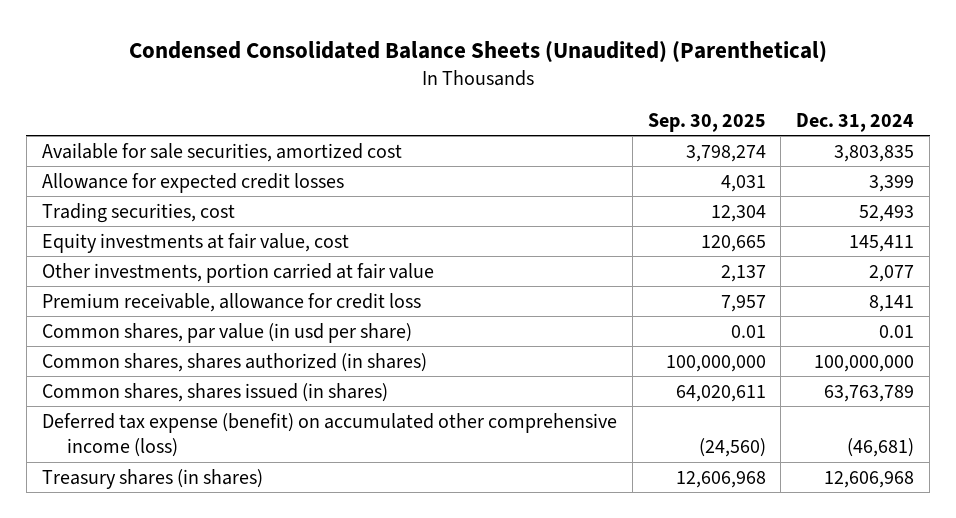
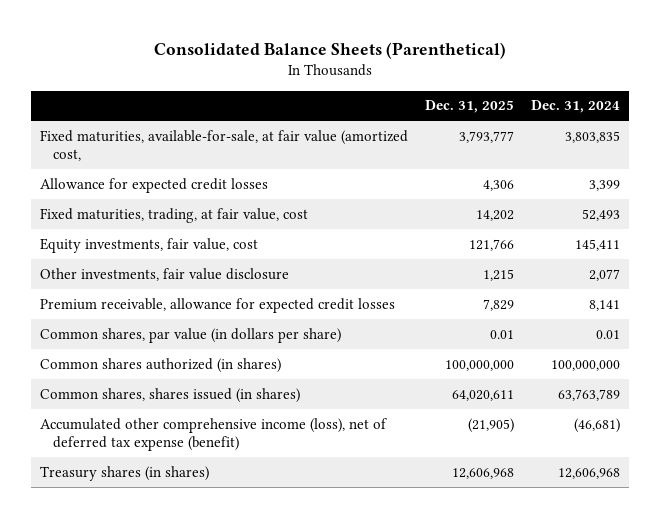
- Condensed Consolidated Balance Sheets (Unaudited) (Parenthetical)
+ Consolidated Balance Sheets (Parenthetical)
- | Sep. 30, 2025 | Dec. 31, 2024
+ | Dec. 31, 2025 | Dec. 31, 2024
- Available for sale securities, amortized cost | 3,798,274 | 3,803,835
+ Fixed maturities, available-for-sale, at fair value (amortized cost, | 3,793,777 | 3,803,835
- Trading securities, cost | 12,304 | 52,493
- Equity investments at fair value, cost | 120,665 | 145,411
- Other investments, portion carried at fair value | 2,137 | 2,077
- Premium receivable, allowance for credit loss | 7,957 | 8,141
- Common shares, par value (in usd per share) | 0.01 | 0.01
- Common shares, shares authorized (in shares) | 100,000,000 | 100,000,000
+ Fixed maturities, trading, at fair value, cost | 14,202 | 52,493
+ Equity investments, fair value, cost | 121,766 | 145,411
+ Other investments, fair value disclosure | 1,215 | 2,077
+ Premium receivable, allowance for expected credit losses | 7,829 | 8,141
+ Common shares, par value (in dollars per share) | 0.01 | 0.01
+ Common shares authorized (in shares) | 100,000,000 | 100,000,000
- Deferred tax expense (benefit) on accumulated other comprehensive income (loss) | (24,560) | (46,681)
+ Accumulated other comprehensive income (loss), net of deferred tax expense (benefit) | (21,905) | (46,681)

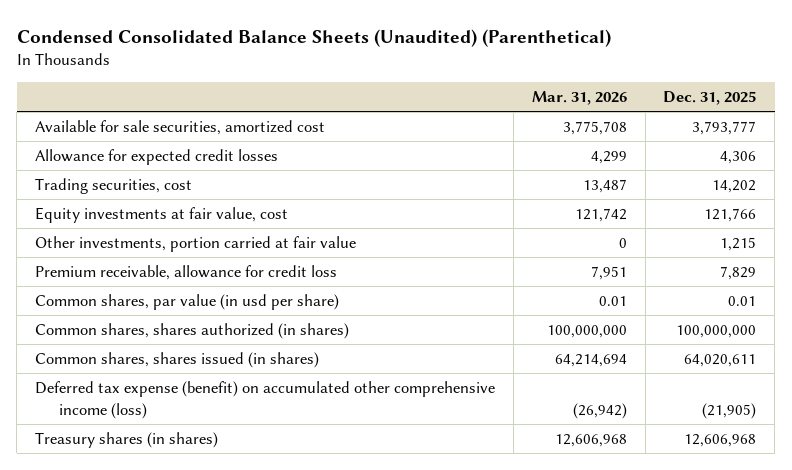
- Consolidated Balance Sheets (Parenthetical)
+ Condensed Consolidated Balance Sheets (Unaudited) (Parenthetical)
- | Dec. 31, 2025 | Dec. 31, 2024
+ | Mar. 31, 2026 | Dec. 31, 2025
- Fixed maturities, available-for-sale, at fair value (amortized cost, | 3,793,777 | 3,803,835
+ Available for sale securities, amortized cost | 3,775,708 | 3,793,777
- Fixed maturities, trading, at fair value, cost | 14,202 | 52,493
- Equity investments, fair value, cost | 121,766 | 145,411
- Other investments, fair value disclosure | 1,215 | 2,077
- Premium receivable, allowance for expected credit losses | 7,829 | 8,141
- Common shares, par value (in dollars per share) | 0.01 | 0.01
- Common shares authorized (in shares) | 100,000,000 | 100,000,000
+ Trading securities, cost | 13,487 | 14,202
+ Equity investments at fair value, cost | 121,742 | 121,766
+ Other investments, portion carried at fair value | 0 | 1,215
+ Premium receivable, allowance for credit loss | 7,951 | 7,829
+ Common shares, par value (in usd per share) | 0.01 | 0.01
+ Common shares, shares authorized (in shares) | 100,000,000 | 100,000,000
- Accumulated other comprehensive income (loss), net of deferred tax expense (benefit) | (21,905) | (46,681)
+ Deferred tax expense (benefit) on accumulated other comprehensive income (loss) | (26,942) | (21,905)

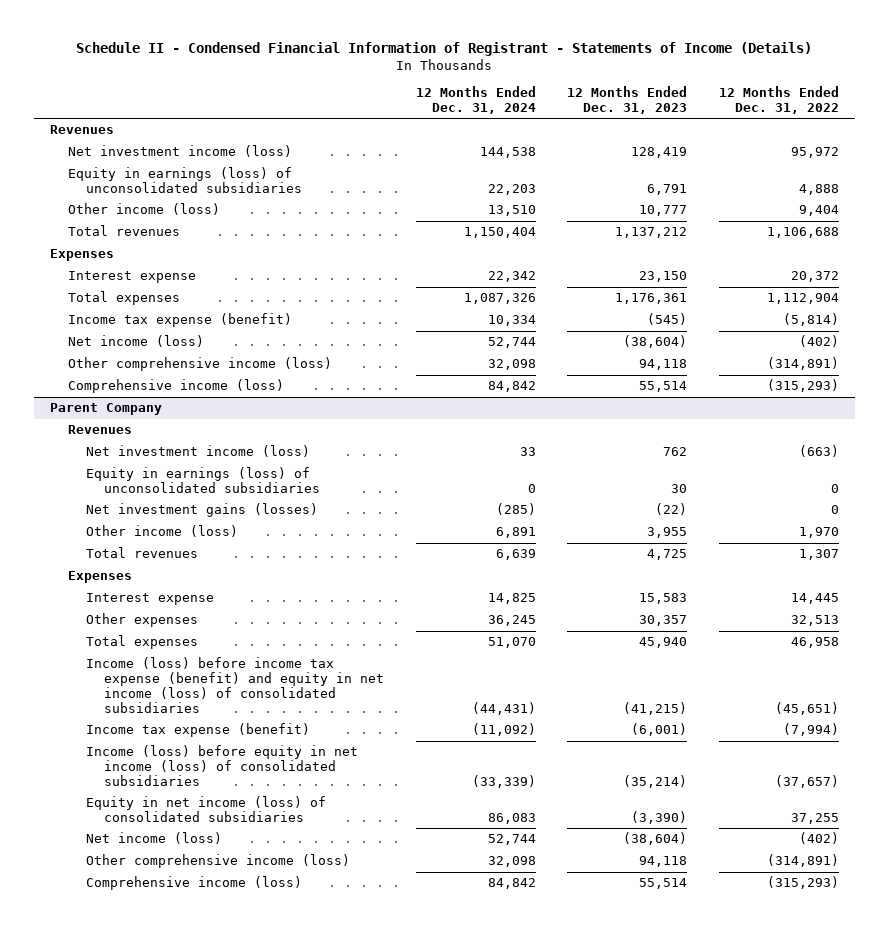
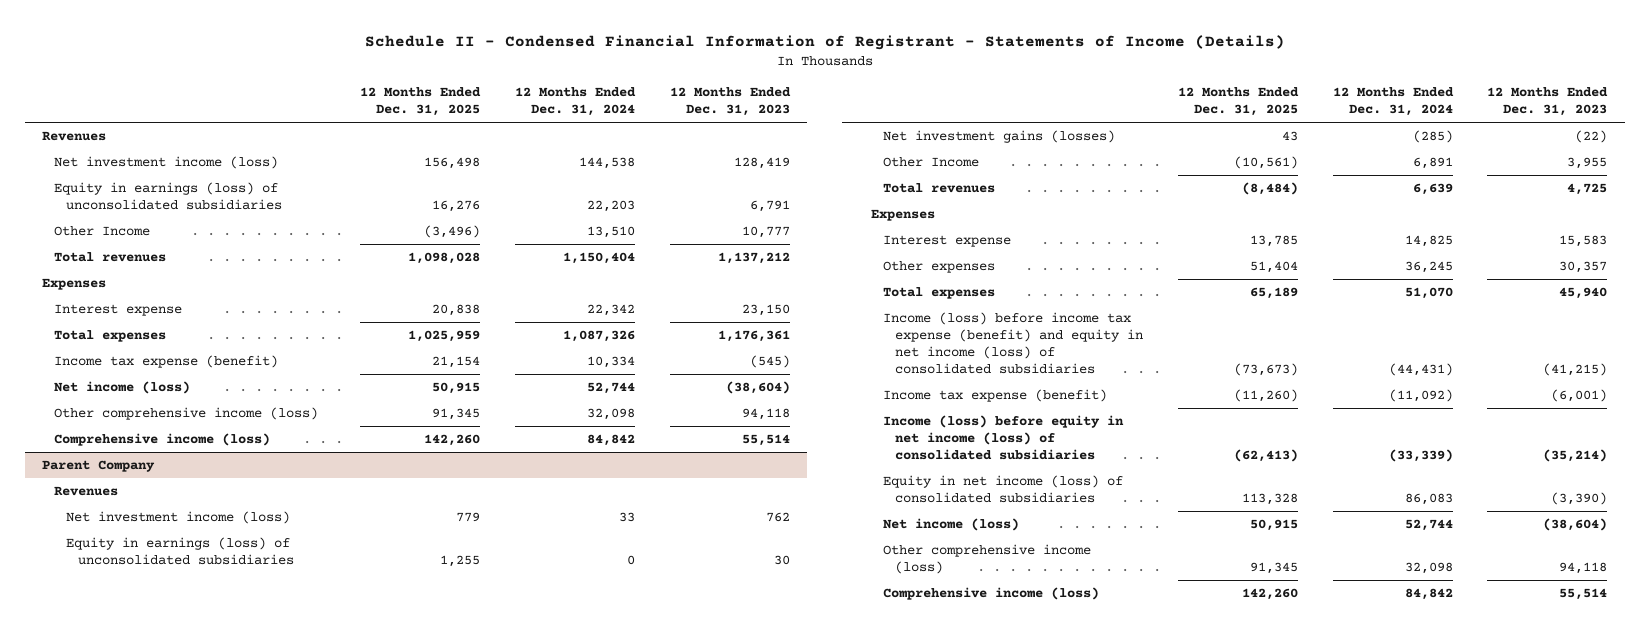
- | 12 Months Ended Dec. 31, 2024 | 12 Months Ended Dec. 31, 2023 | 12 Months Ended Dec. 31, 2022
+ | 12 Months Ended Dec. 31, 2025 | 12 Months Ended Dec. 31, 2024 | 12 Months Ended Dec. 31, 2023
- Other income (loss) | 13,510 | 10,777 | 9,404
+ Other Income | (3,496) | 13,510 | 10,777
@ Parent Company
- Other income (loss) | 6,891 | 3,955 | 1,970
+ Other Income | (10,561) | 6,891 | 3,955

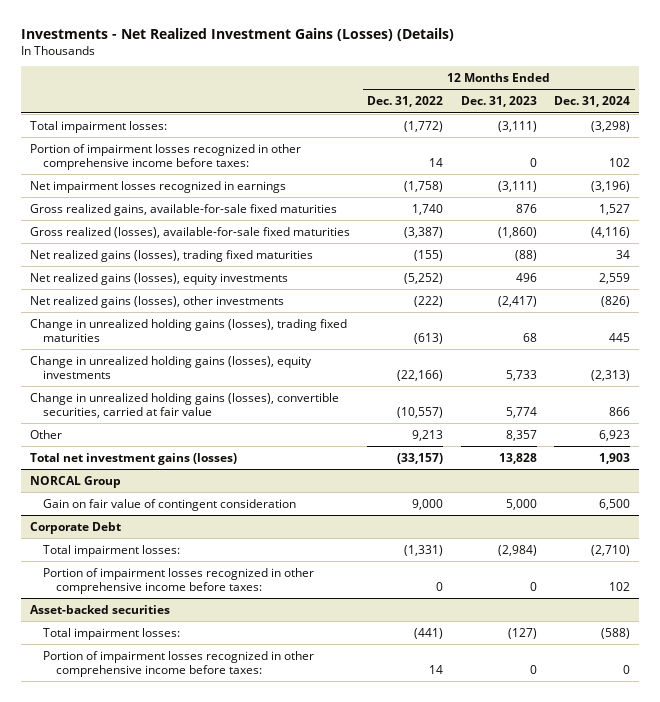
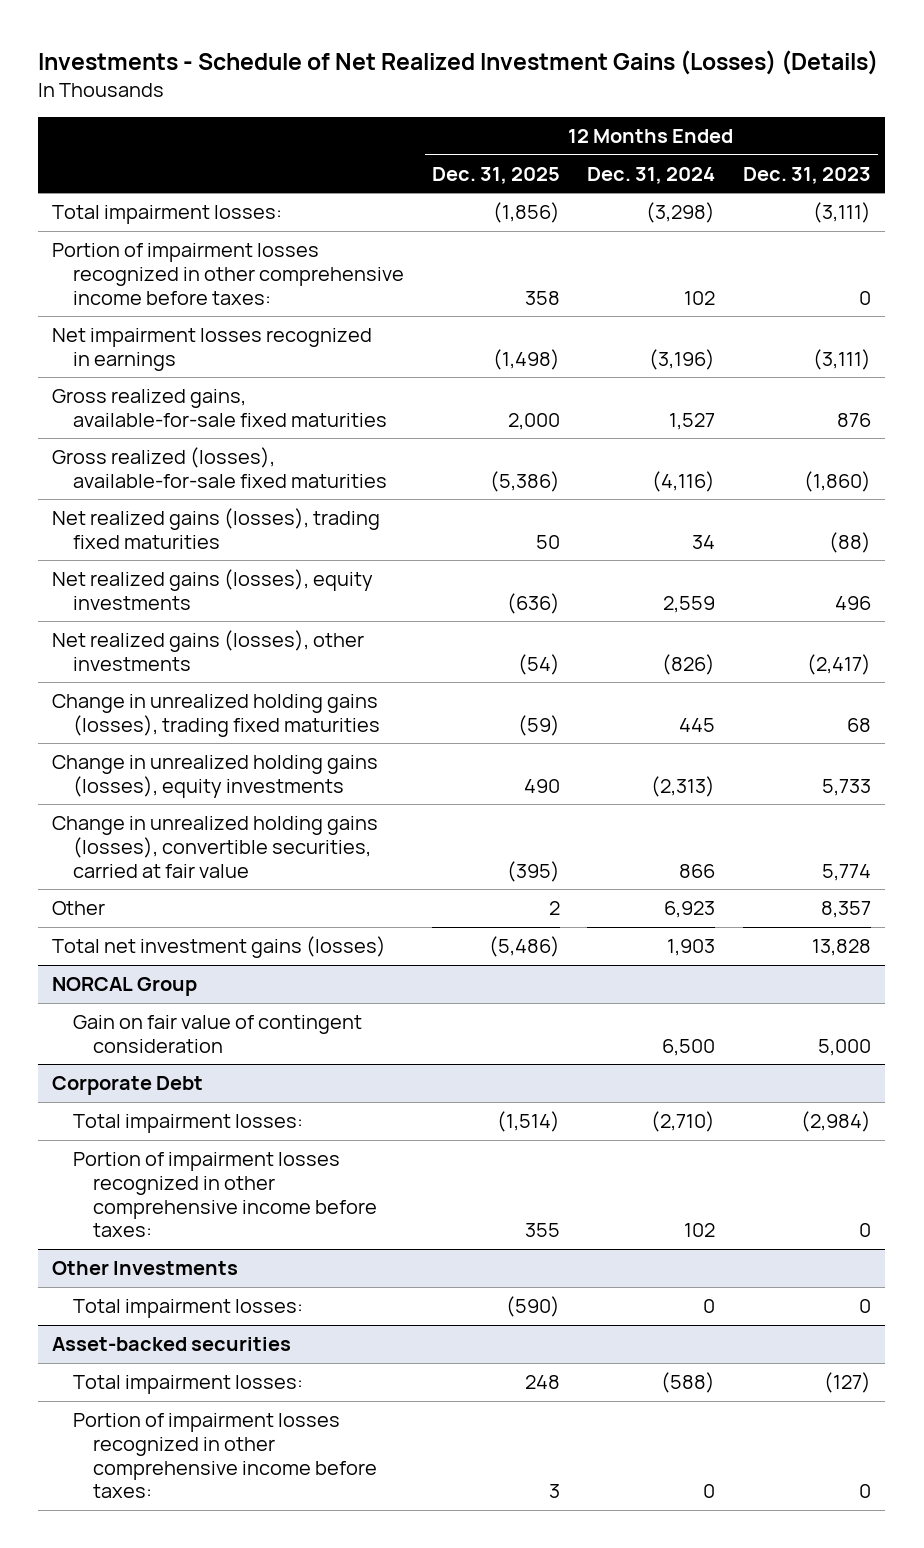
- Investments - Net Realized Investment Gains (Losses) (Details)
+ Investments - Schedule of Net Realized Investment Gains (Losses) (Details)
- | 12 Months Ended Dec. 31, 2022 | 12 Months Ended Dec. 31, 2023 | 12 Months Ended Dec. 31, 2024
+ | 12 Months Ended Dec. 31, 2025 | 12 Months Ended Dec. 31, 2024 | 12 Months Ended Dec. 31, 2023
+ Other Investments
+ Total impairment losses: | (590) | 0 | 0

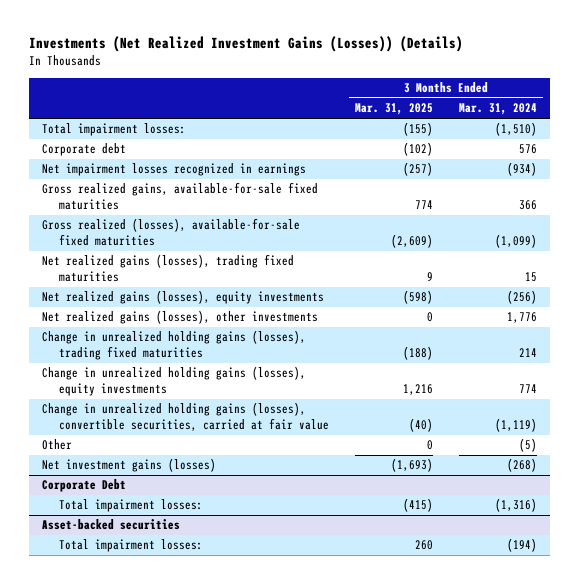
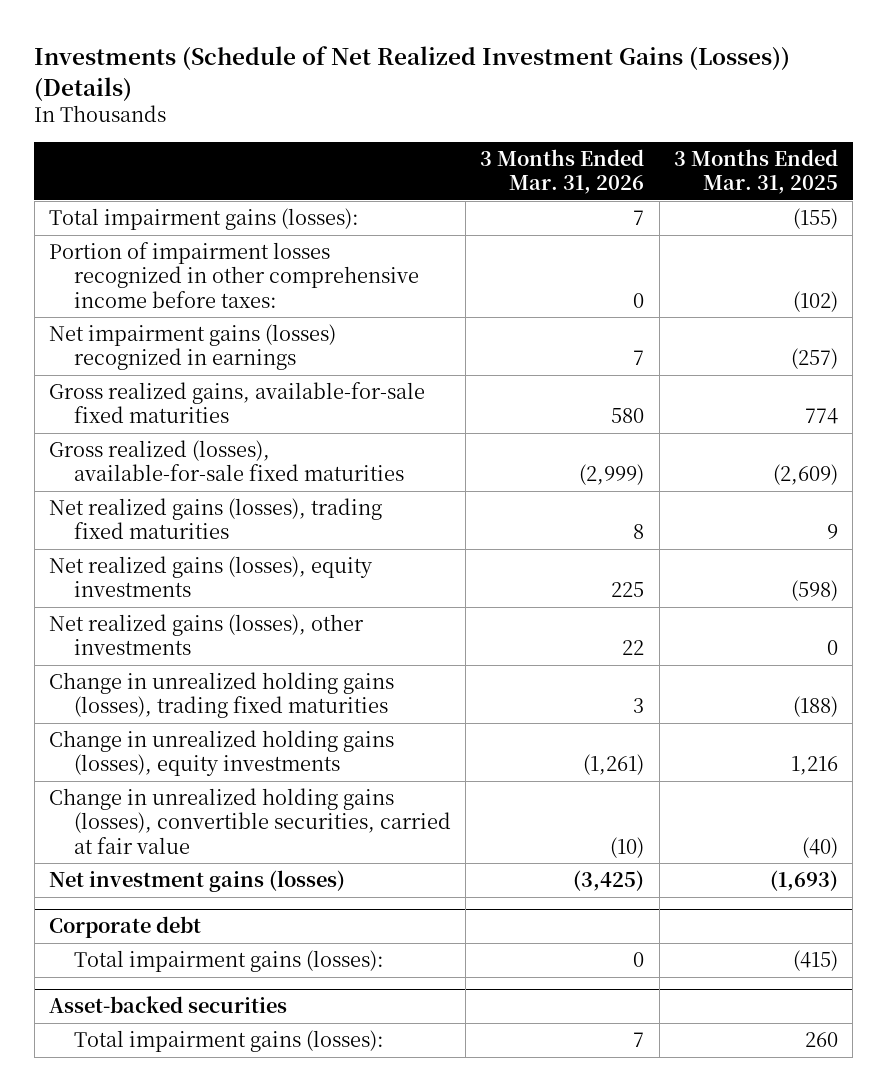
- Investments (Net Realized Investment Gains (Losses)) (Details)
+ Investments (Schedule of Net Realized Investment Gains (Losses)) (Details)
- | 3 Months Ended Mar. 31, 2025 | 3 Months Ended Mar. 31, 2024
+ | 3 Months Ended Mar. 31, 2026 | 3 Months Ended Mar. 31, 2025
- Total impairment losses: | (155) | (1,510)
- Corporate debt | (102) | 576
- Net impairment losses recognized in earnings | (257) | (934)
+ Total impairment gains (losses): | 7 | (155)
+ Portion of impairment losses recognized in other comprehensive income before taxes: | 0 | (102)
+ Net impairment gains (losses) recognized in earnings | 7 | (257)
- Other | 0 | (5)
- Corporate Debt
- Total impairment losses: | (415) | (1,316)
+ Corporate debt
+ Total impairment gains (losses): | 0 | (415)
@ Asset-backed securities
- Total impairment losses: | 260 | (194)
+ Total impairment gains (losses): | 7 | 260

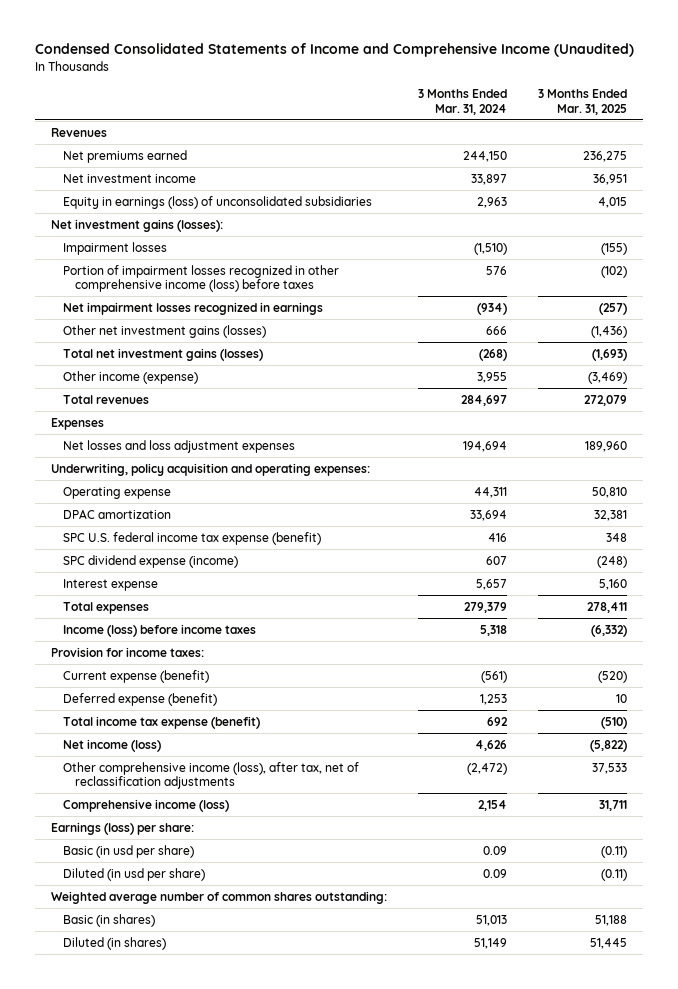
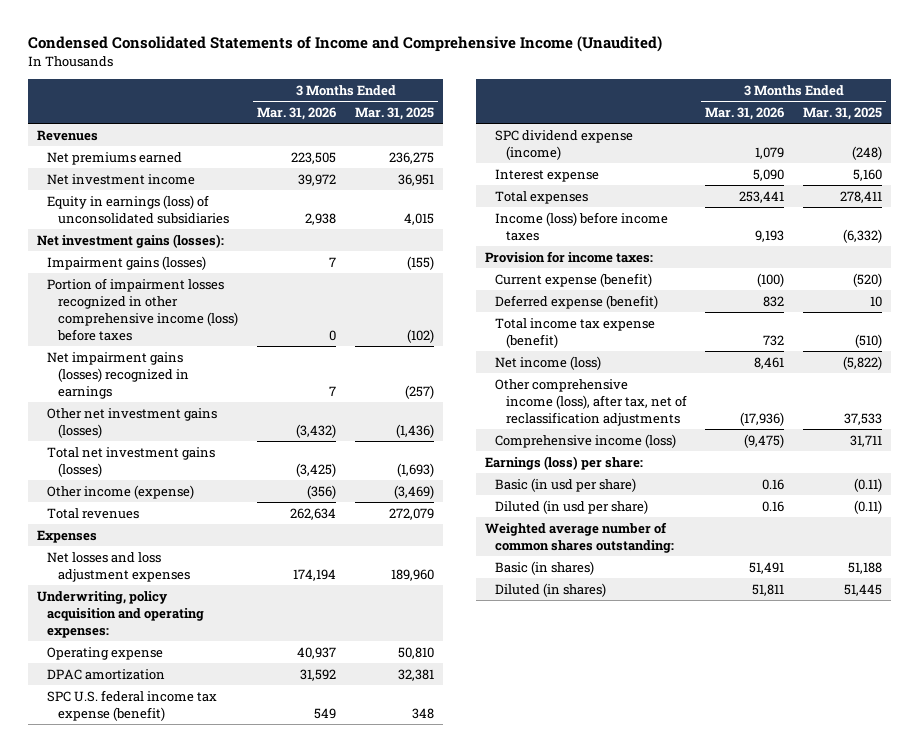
- | 3 Months Ended Mar. 31, 2024 | 3 Months Ended Mar. 31, 2025
+ | 3 Months Ended Mar. 31, 2026 | 3 Months Ended Mar. 31, 2025
- Impairment losses | (1,510) | (155)
+ Impairment gains (losses) | 7 | (155)
- Net impairment losses recognized in earnings | (934) | (257)
+ Net impairment gains (losses) recognized in earnings | 7 | (257)

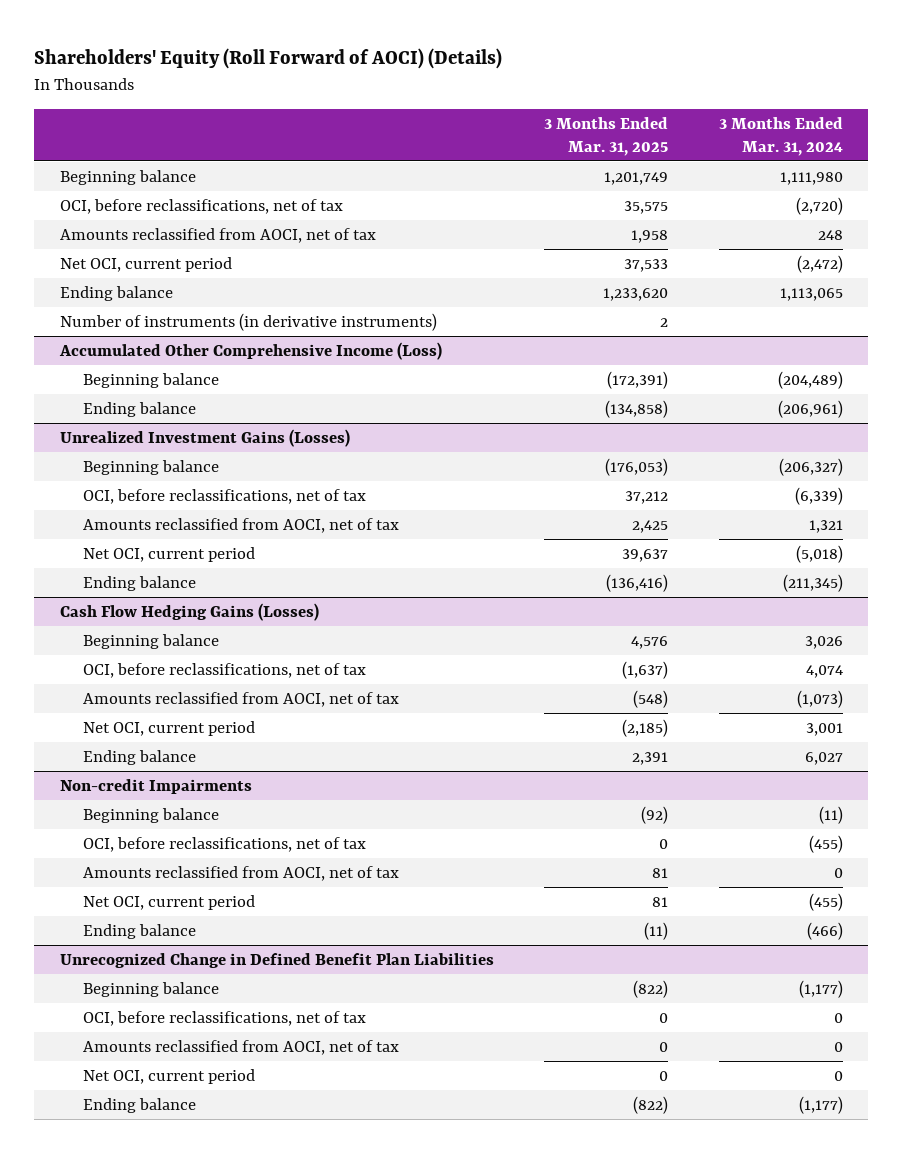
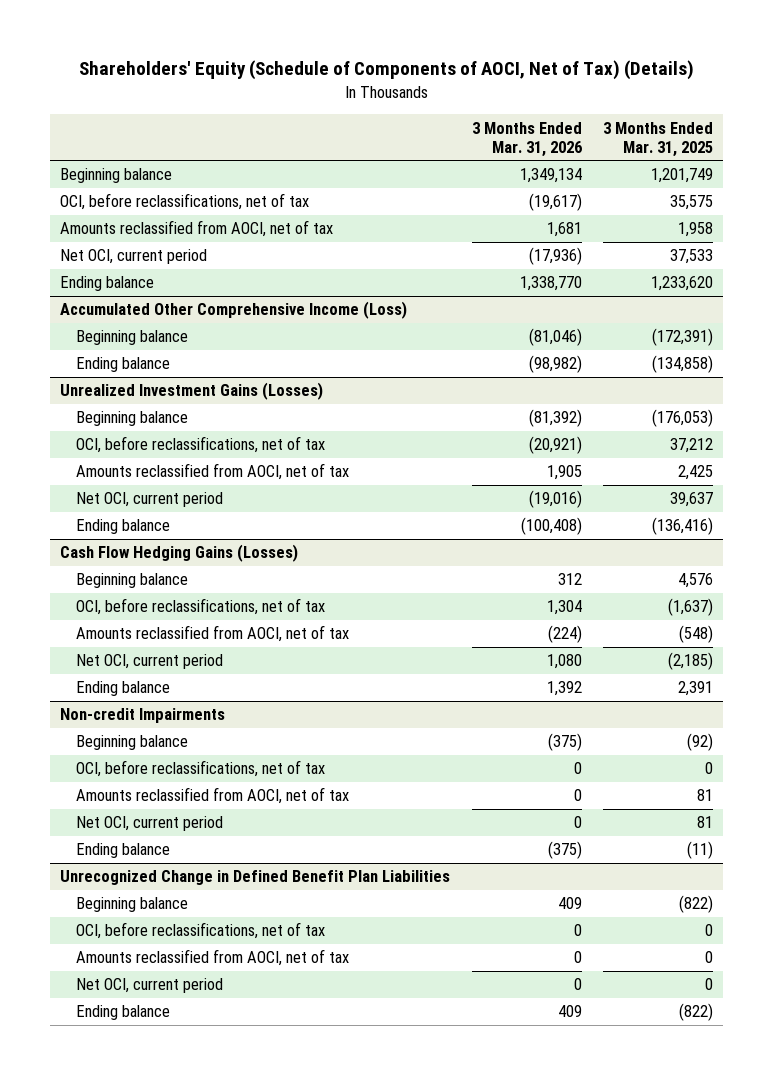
- Shareholders' Equity (Roll Forward of AOCI) (Details)
+ Shareholders' Equity (Schedule of Components of AOCI, Net of Tax) (Details)
- | 3 Months Ended Mar. 31, 2025 | 3 Months Ended Mar. 31, 2024
+ | 3 Months Ended Mar. 31, 2026 | 3 Months Ended Mar. 31, 2025
- Number of instruments (in derivative instruments) | 2 |

